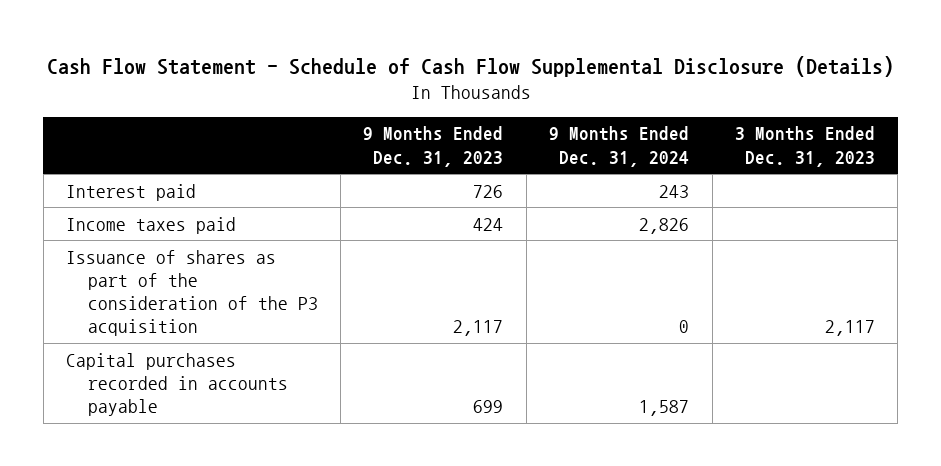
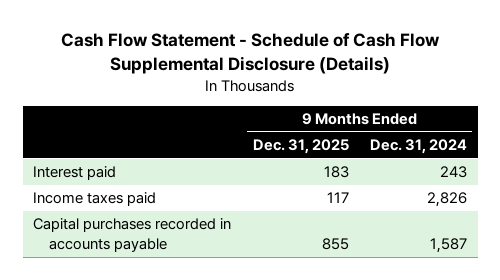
- | 9 Months Ended Dec. 31, 2023 | 9 Months Ended Dec. 31, 2024 | 3 Months Ended Dec. 31, 2023
+ | 9 Months Ended Dec. 31, 2025 | 9 Months Ended Dec. 31, 2024
- Issuance of shares as part of the consideration of the P3 acquisition | 2,117 | 0 | 2,117

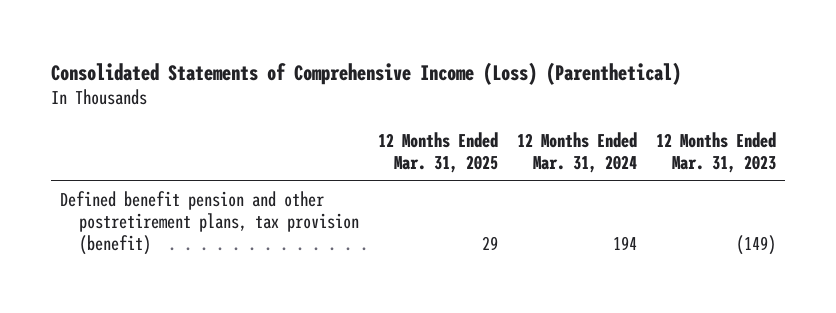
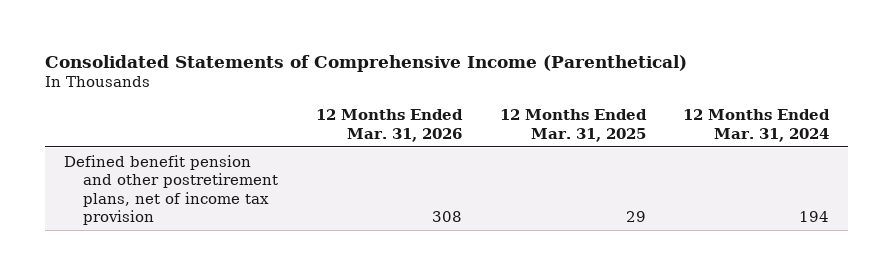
- Consolidated Statements of Comprehensive Income (Loss) (Parenthetical)
+ Consolidated Statements of Comprehensive Income (Parenthetical)
- | 12 Months Ended Mar. 31, 2025 | 12 Months Ended Mar. 31, 2024 | 12 Months Ended Mar. 31, 2023
+ | 12 Months Ended Mar. 31, 2026 | 12 Months Ended Mar. 31, 2025 | 12 Months Ended Mar. 31, 2024
- Defined benefit pension and other postretirement plans, tax provision (benefit) | 29 | 194 | (149)
+ Defined benefit pension and other postretirement plans, net of income tax provision | 308 | 29 | 194

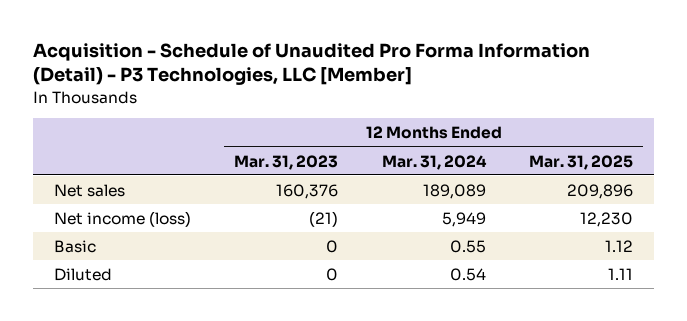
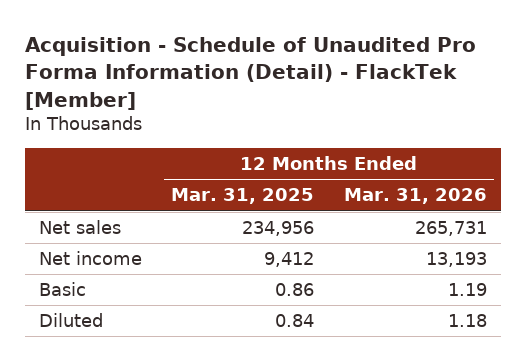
- Acquisition - Schedule of Unaudited Pro Forma Information (Detail) - P3 Technologies, LLC [Member]
+ Acquisition - Schedule of Unaudited Pro Forma Information (Detail) - FlackTek [Member]
- | 12 Months Ended Mar. 31, 2023 | 12 Months Ended Mar. 31, 2024 | 12 Months Ended Mar. 31, 2025
+ | 12 Months Ended Mar. 31, 2025 | 12 Months Ended Mar. 31, 2026
- Net sales | 160,376 | 189,089 | 209,896
- Net income (loss) | (21) | 5,949 | 12,230
- Basic | 0 | 0.55 | 1.12
- Diluted | 0 | 0.54 | 1.11
+ Net sales | 234,956 | 265,731
+ Net income | 9,412 | 13,193
+ Basic | 0.86 | 1.19
+ Diluted | 0.84 | 1.18

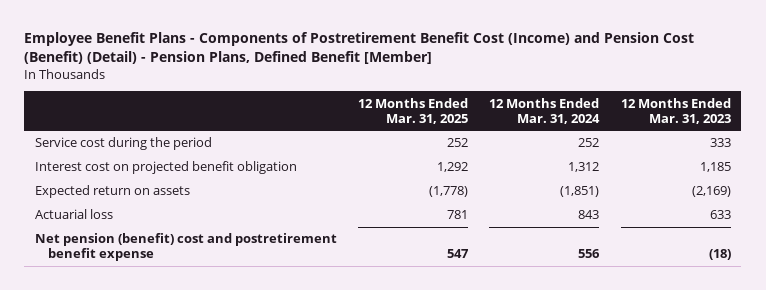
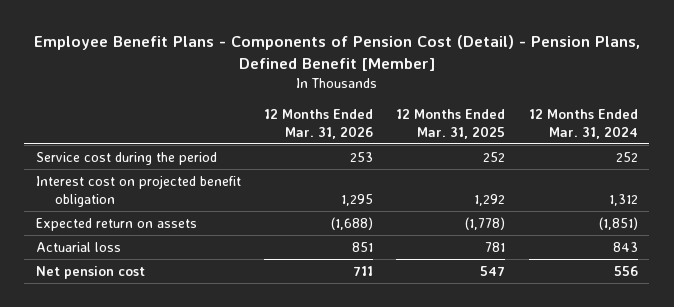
- Employee Benefit Plans - Components of Postretirement Benefit Cost (Income) and Pension Cost (Benefit) (Detail) - Pension Plans, Defined Benefit [Member]
+ Employee Benefit Plans - Components of Pension Cost (Detail) - Pension Plans, Defined Benefit [Member]
- | 12 Months Ended Mar. 31, 2025 | 12 Months Ended Mar. 31, 2024 | 12 Months Ended Mar. 31, 2023
+ | 12 Months Ended Mar. 31, 2026 | 12 Months Ended Mar. 31, 2025 | 12 Months Ended Mar. 31, 2024
- Net pension (benefit) cost and postretirement benefit expense | 547 | 556 | (18)
+ Net pension cost | 711 | 547 | 556

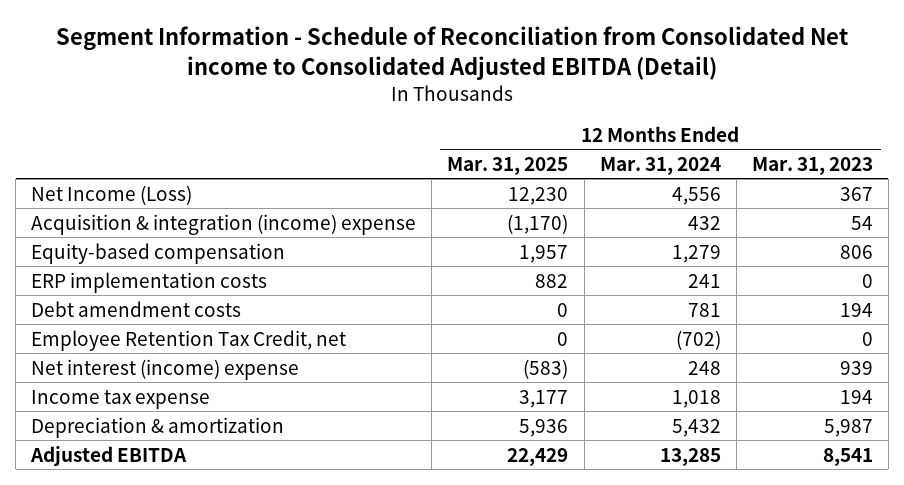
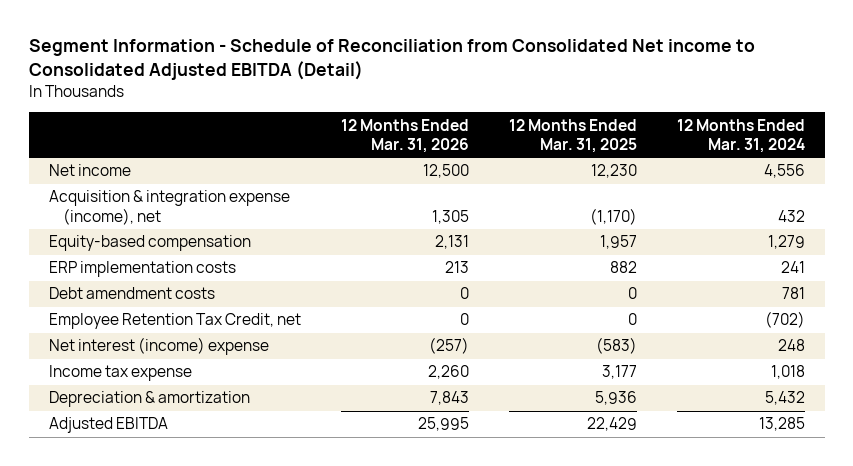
- | 12 Months Ended Mar. 31, 2025 | 12 Months Ended Mar. 31, 2024 | 12 Months Ended Mar. 31, 2023
+ | 12 Months Ended Mar. 31, 2026 | 12 Months Ended Mar. 31, 2025 | 12 Months Ended Mar. 31, 2024
- Net Income (Loss) | 12,230 | 4,556 | 367
- Acquisition & integration (income) expense | (1,170) | 432 | 54
+ Net income | 12,500 | 12,230 | 4,556
+ Acquisition & integration expense (income), net | 1,305 | (1,170) | 432

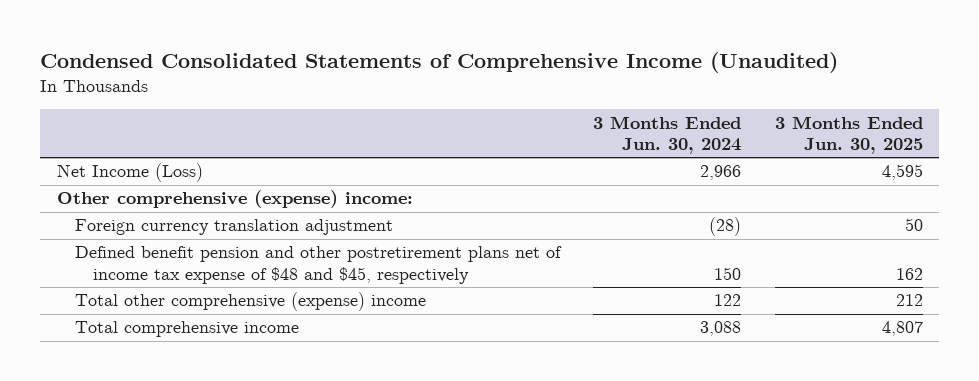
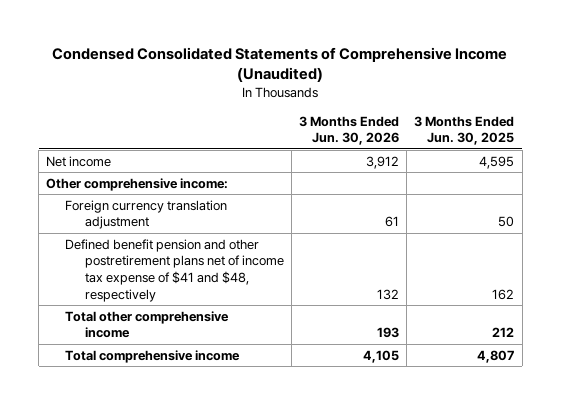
- | 3 Months Ended Jun. 30, 2024 | 3 Months Ended Jun. 30, 2025
+ | 3 Months Ended Jun. 30, 2026 | 3 Months Ended Jun. 30, 2025
- Net Income (Loss) | 2,966 | 4,595
- Other comprehensive (expense) income:
+ Net income | 3,912 | 4,595
+ Other comprehensive income:
- Defined benefit pension and other postretirement plans net of income tax expense of $48 and $45, respectively | 150 | 162
- Total other comprehensive (expense) income | 122 | 212
+ Defined benefit pension and other postretirement plans net of income tax expense of $41 and $48, respectively | 132 | 162
+ Total other comprehensive income | 193 | 212

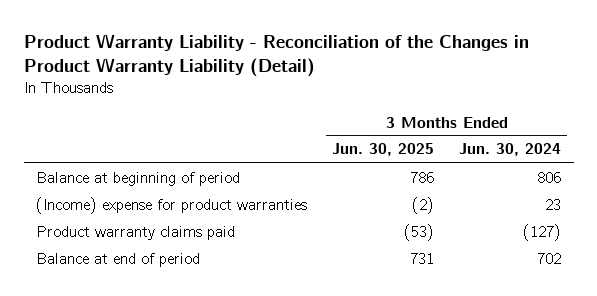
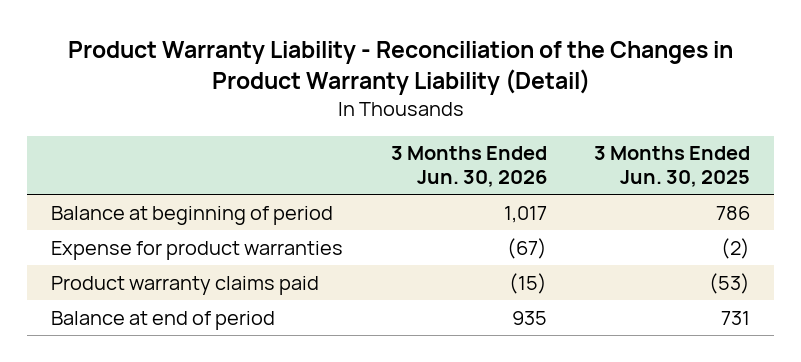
- | 3 Months Ended Jun. 30, 2025 | 3 Months Ended Jun. 30, 2024
+ | 3 Months Ended Jun. 30, 2026 | 3 Months Ended Jun. 30, 2025
- (Income) expense for product warranties | (2) | 23
+ Expense for product warranties | (67) | (2)

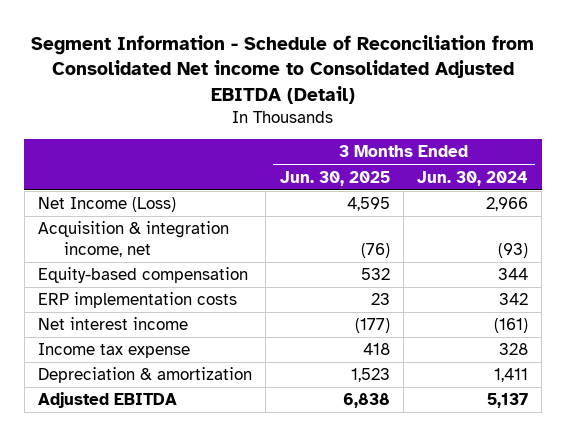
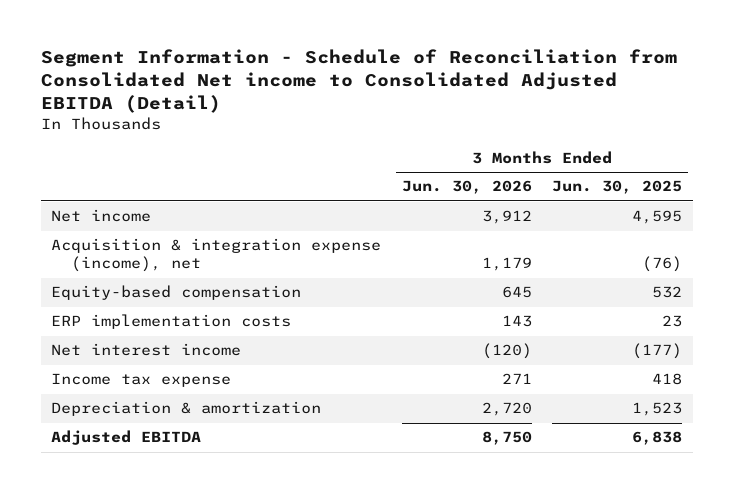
- | 3 Months Ended Jun. 30, 2025 | 3 Months Ended Jun. 30, 2024
+ | 3 Months Ended Jun. 30, 2026 | 3 Months Ended Jun. 30, 2025
- Net Income (Loss) | 4,595 | 2,966
- Acquisition & integration income, net | (76) | (93)
+ Net income | 3,912 | 4,595
+ Acquisition & integration expense (income), net | 1,179 | (76)

